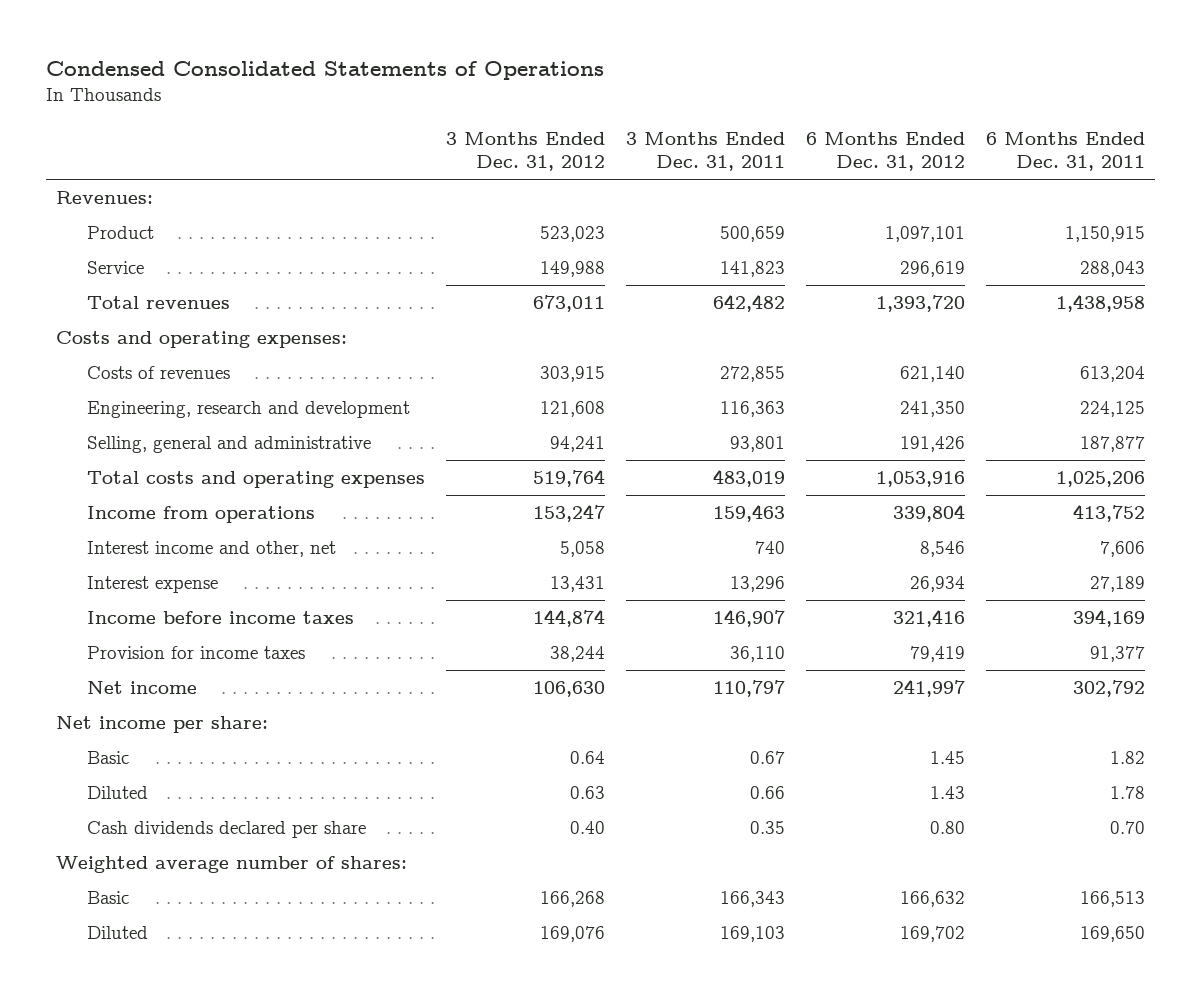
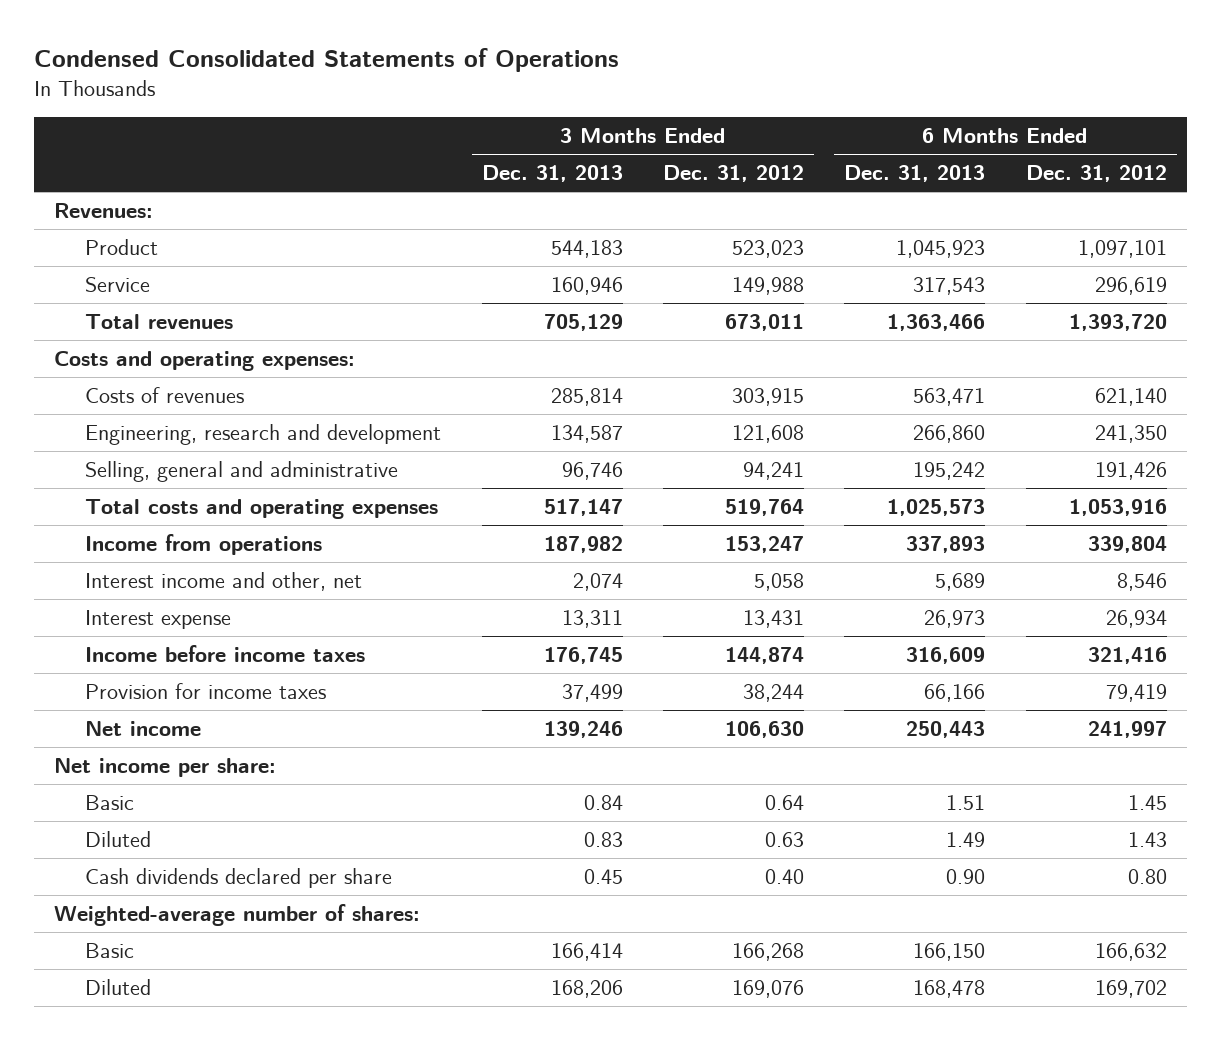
- | 3 Months Ended Dec. 31, 2012 | 3 Months Ended Dec. 31, 2011 | 6 Months Ended Dec. 31, 2012 | 6 Months Ended Dec. 31, 2011
+ | 3 Months Ended Dec. 31, 2013 | 3 Months Ended Dec. 31, 2012 | 6 Months Ended Dec. 31, 2013 | 6 Months Ended Dec. 31, 2012
- Weighted average number of shares:
+ Weighted-average number of shares:

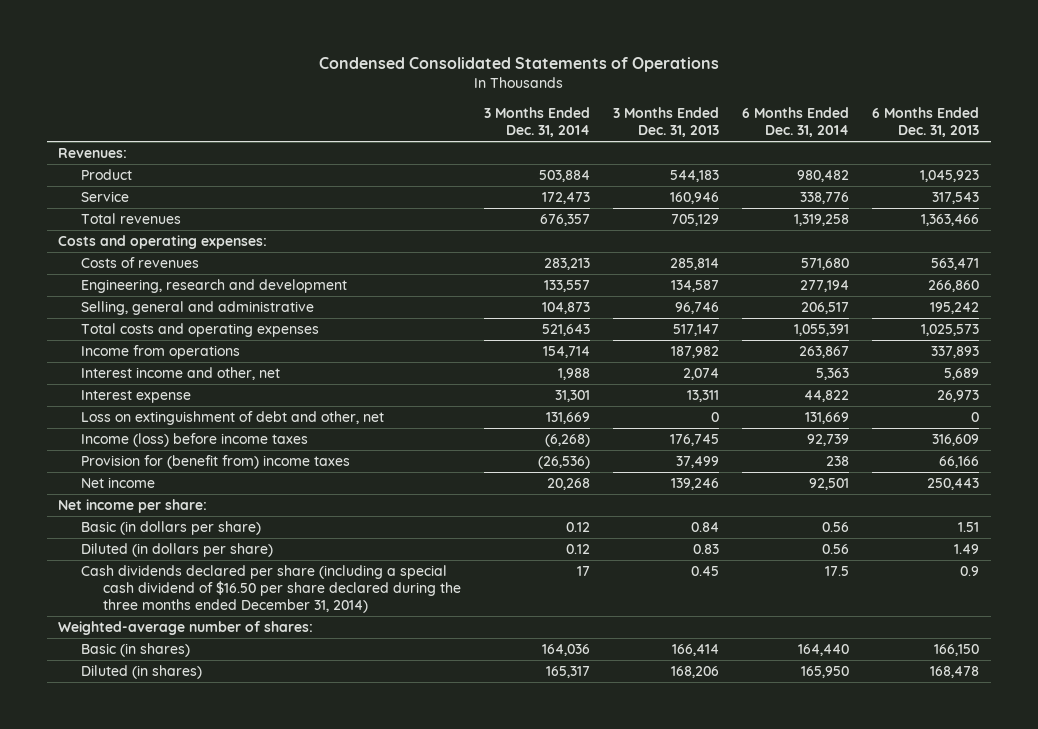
- | 3 Months Ended Dec. 31, 2013 | 3 Months Ended Dec. 31, 2012 | 6 Months Ended Dec. 31, 2013 | 6 Months Ended Dec. 31, 2012
+ | 3 Months Ended Dec. 31, 2014 | 3 Months Ended Dec. 31, 2013 | 6 Months Ended Dec. 31, 2014 | 6 Months Ended Dec. 31, 2013
- Income before income taxes | 176,745 | 144,874 | 316,609 | 321,416
- Provision for income taxes | 37,499 | 38,244 | 66,166 | 79,419
+ Loss on extinguishment of debt and other, net | 131,669 | 0 | 131,669 | 0
+ Income (loss) before income taxes | (6,268) | 176,745 | 92,739 | 316,609
+ Provision for (benefit from) income taxes | (26,536) | 37,499 | 238 | 66,166
- Basic | 0.84 | 0.64 | 1.51 | 1.45
- Diluted | 0.83 | 0.63 | 1.49 | 1.43
- Cash dividends declared per share | 0.45 | 0.40 | 0.90 | 0.80
+ Basic (in dollars per share) | 0.12 | 0.84 | 0.56 | 1.51
+ Diluted (in dollars per share) | 0.12 | 0.83 | 0.56 | 1.49
+ Cash dividends declared per share (including a special cash dividend of $16.50 per share declared during the three months ended December 31, 2014) | 17 | 0.45 | 17.5 | 0.9
- Basic | 166,414 | 166,268 | 166,150 | 166,632
- Diluted | 168,206 | 169,076 | 168,478 | 169,702
+ Basic (in shares) | 164,036 | 166,414 | 164,440 | 166,150
+ Diluted (in shares) | 165,317 | 168,206 | 165,950 | 168,478

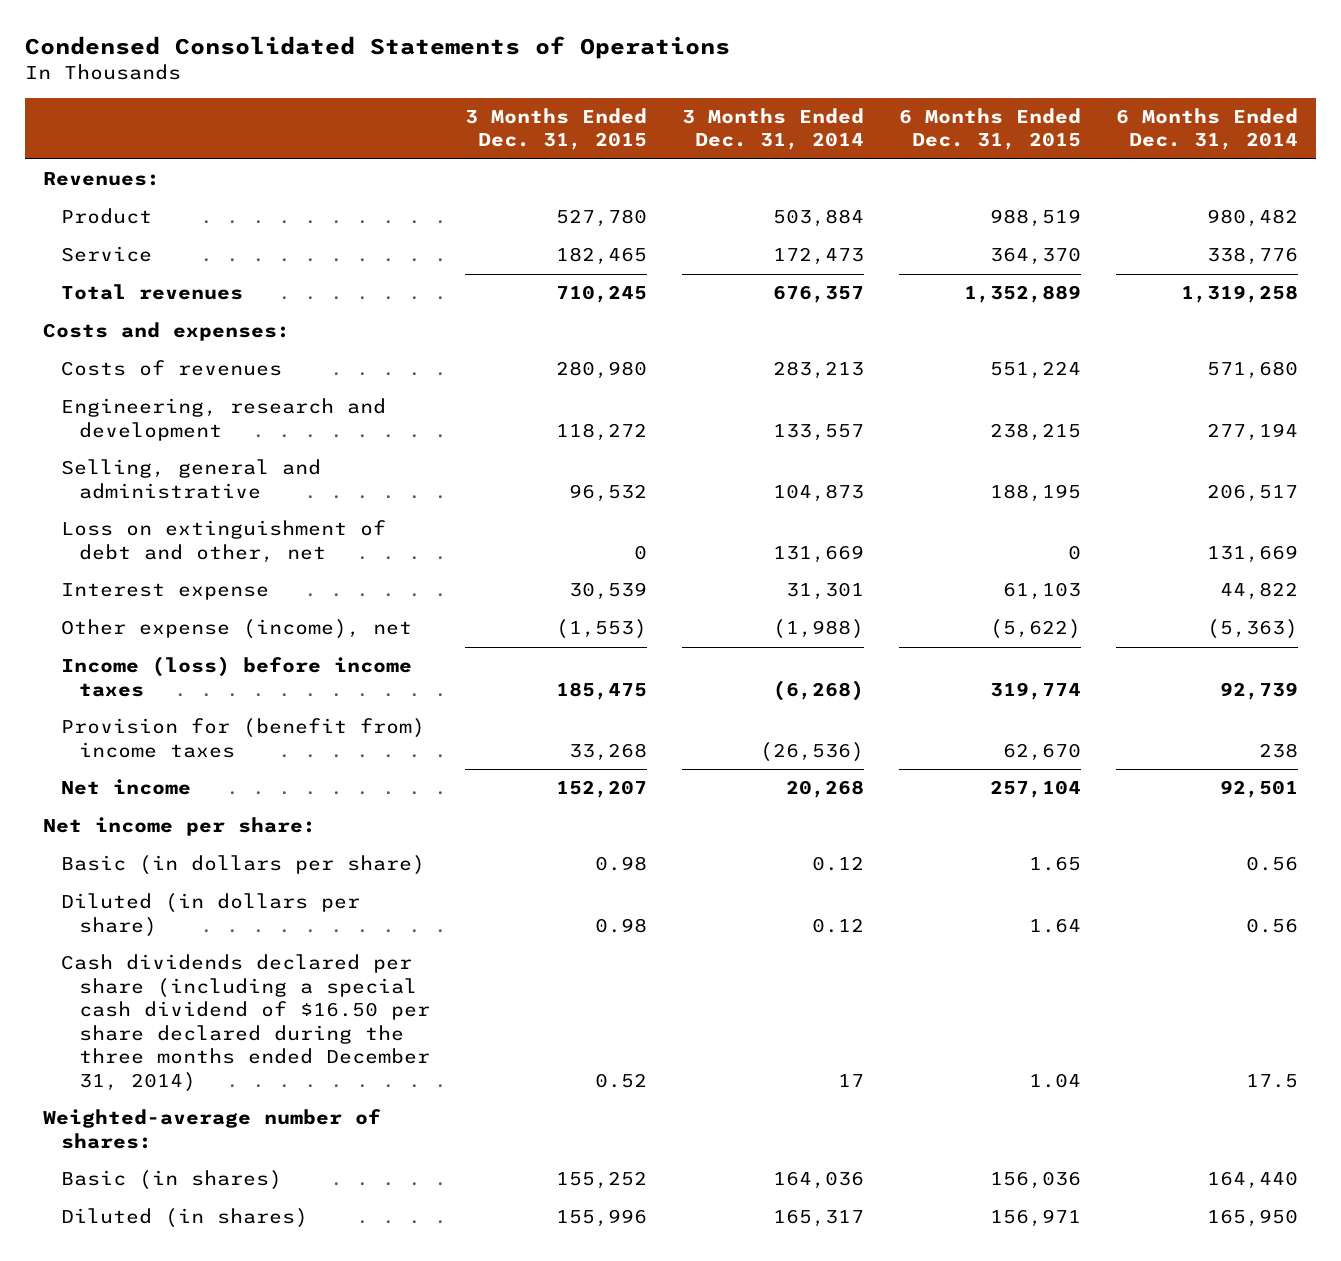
- | 3 Months Ended Dec. 31, 2014 | 3 Months Ended Dec. 31, 2013 | 6 Months Ended Dec. 31, 2014 | 6 Months Ended Dec. 31, 2013
+ | 3 Months Ended Dec. 31, 2015 | 3 Months Ended Dec. 31, 2014 | 6 Months Ended Dec. 31, 2015 | 6 Months Ended Dec. 31, 2014
- Costs and operating expenses:
+ Costs and expenses:
- Total costs and operating expenses | 521,643 | 517,147 | 1,055,391 | 1,025,573
- Income from operations | 154,714 | 187,982 | 263,867 | 337,893
- Interest income and other, net | 1,988 | 2,074 | 5,363 | 5,689
moved down: Interest expense | 30,539 | 31,301 | 61,103 | 44,822
+ Other expense (income), net | (1,553) | (1,988) | (5,622) | (5,363)

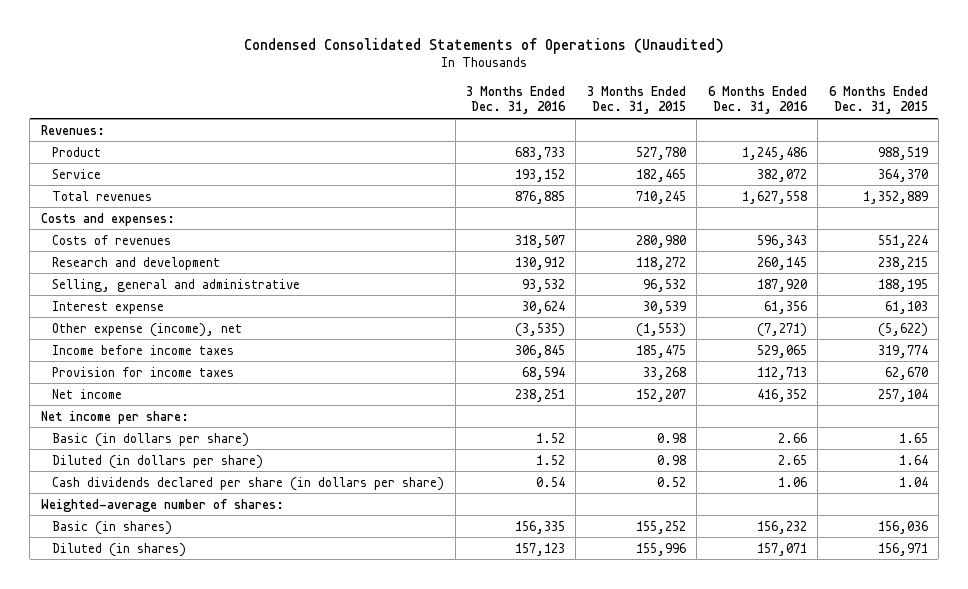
- Condensed Consolidated Statements of Operations
+ Condensed Consolidated Statements of Operations (Unaudited)
- | 3 Months Ended Dec. 31, 2015 | 3 Months Ended Dec. 31, 2014 | 6 Months Ended Dec. 31, 2015 | 6 Months Ended Dec. 31, 2014
+ | 3 Months Ended Dec. 31, 2016 | 3 Months Ended Dec. 31, 2015 | 6 Months Ended Dec. 31, 2016 | 6 Months Ended Dec. 31, 2015
- Engineering, research and development | 118,272 | 133,557 | 238,215 | 277,194
+ Research and development | 130,912 | 118,272 | 260,145 | 238,215
- Loss on extinguishment of debt and other, net | 0 | 131,669 | 0 | 131,669
- Income (loss) before income taxes | 185,475 | (6,268) | 319,774 | 92,739
- Provision for (benefit from) income taxes | 33,268 | (26,536) | 62,670 | 238
+ Income before income taxes | 306,845 | 185,475 | 529,065 | 319,774
+ Provision for income taxes | 68,594 | 33,268 | 112,713 | 62,670
- Cash dividends declared per share (including a special cash dividend of $16.50 per share declared during the three months ended December 31, 2014) | 0.52 | 17 | 1.04 | 17.5
+ Cash dividends declared per share (in dollars per share) | 0.54 | 0.52 | 1.06 | 1.04

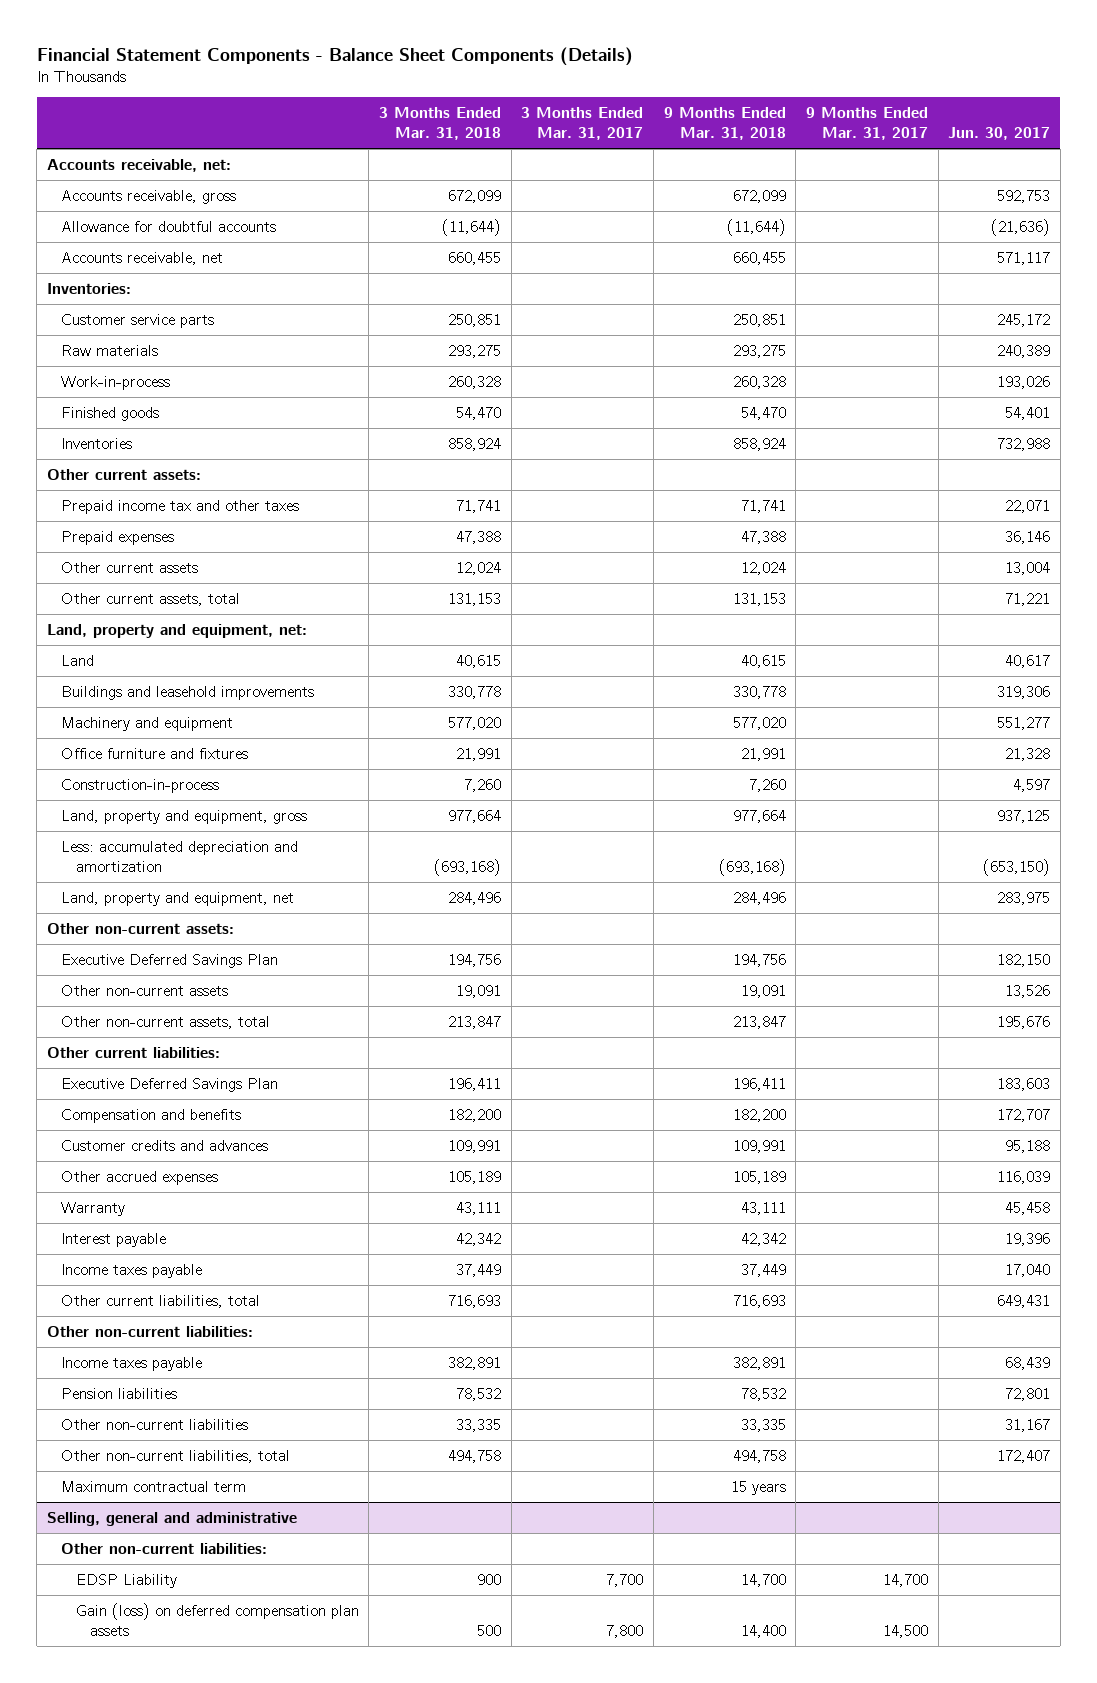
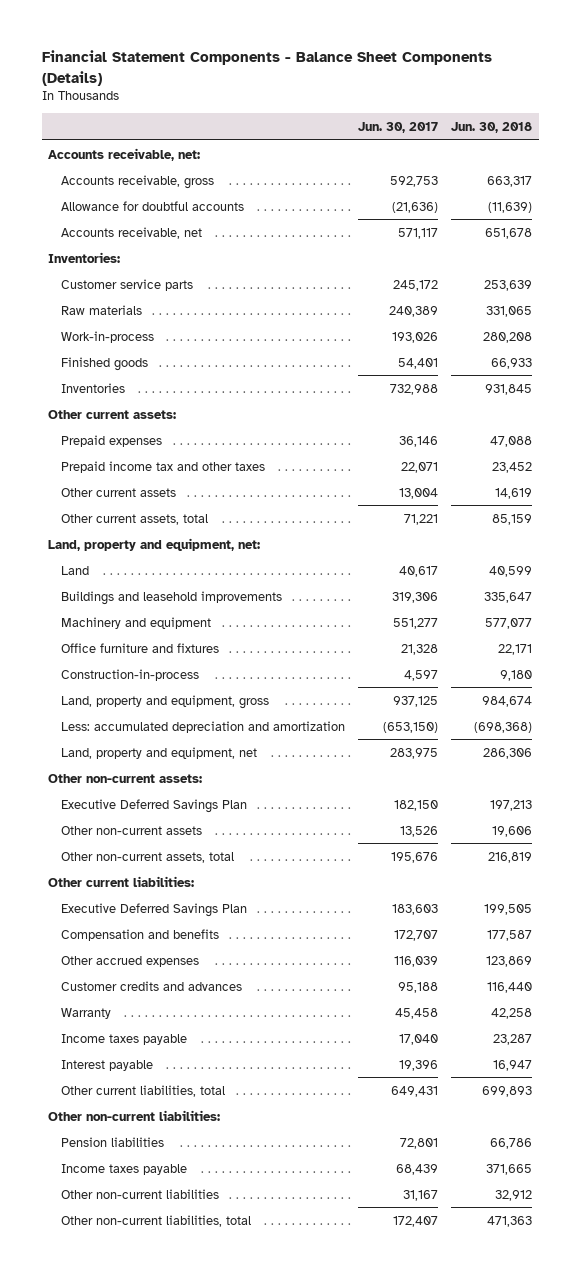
- | 3 Months Ended Mar. 31, 2018 | 3 Months Ended Mar. 31, 2017 | 9 Months Ended Mar. 31, 2018 | 9 Months Ended Mar. 31, 2017 | Jun. 30, 2017
+ | Jun. 30, 2017 | Jun. 30, 2018
moved down: Prepaid income tax and other taxes | 22,071 | 23,452
moved down: Customer credits and advances | 95,188 | 116,440
moved down: Interest payable | 19,396 | 16,947
moved down: Income taxes payable | 68,439 | 371,665
- Maximum contractual term | | | 15 years | |
- Selling, general and administrative
- Other non-current liabilities:
- EDSP Liability | 900 | 7,700 | 14,700 | 14,700 |
- Gain (loss) on deferred compensation plan assets | 500 | 7,800 | 14,400 | 14,500 |

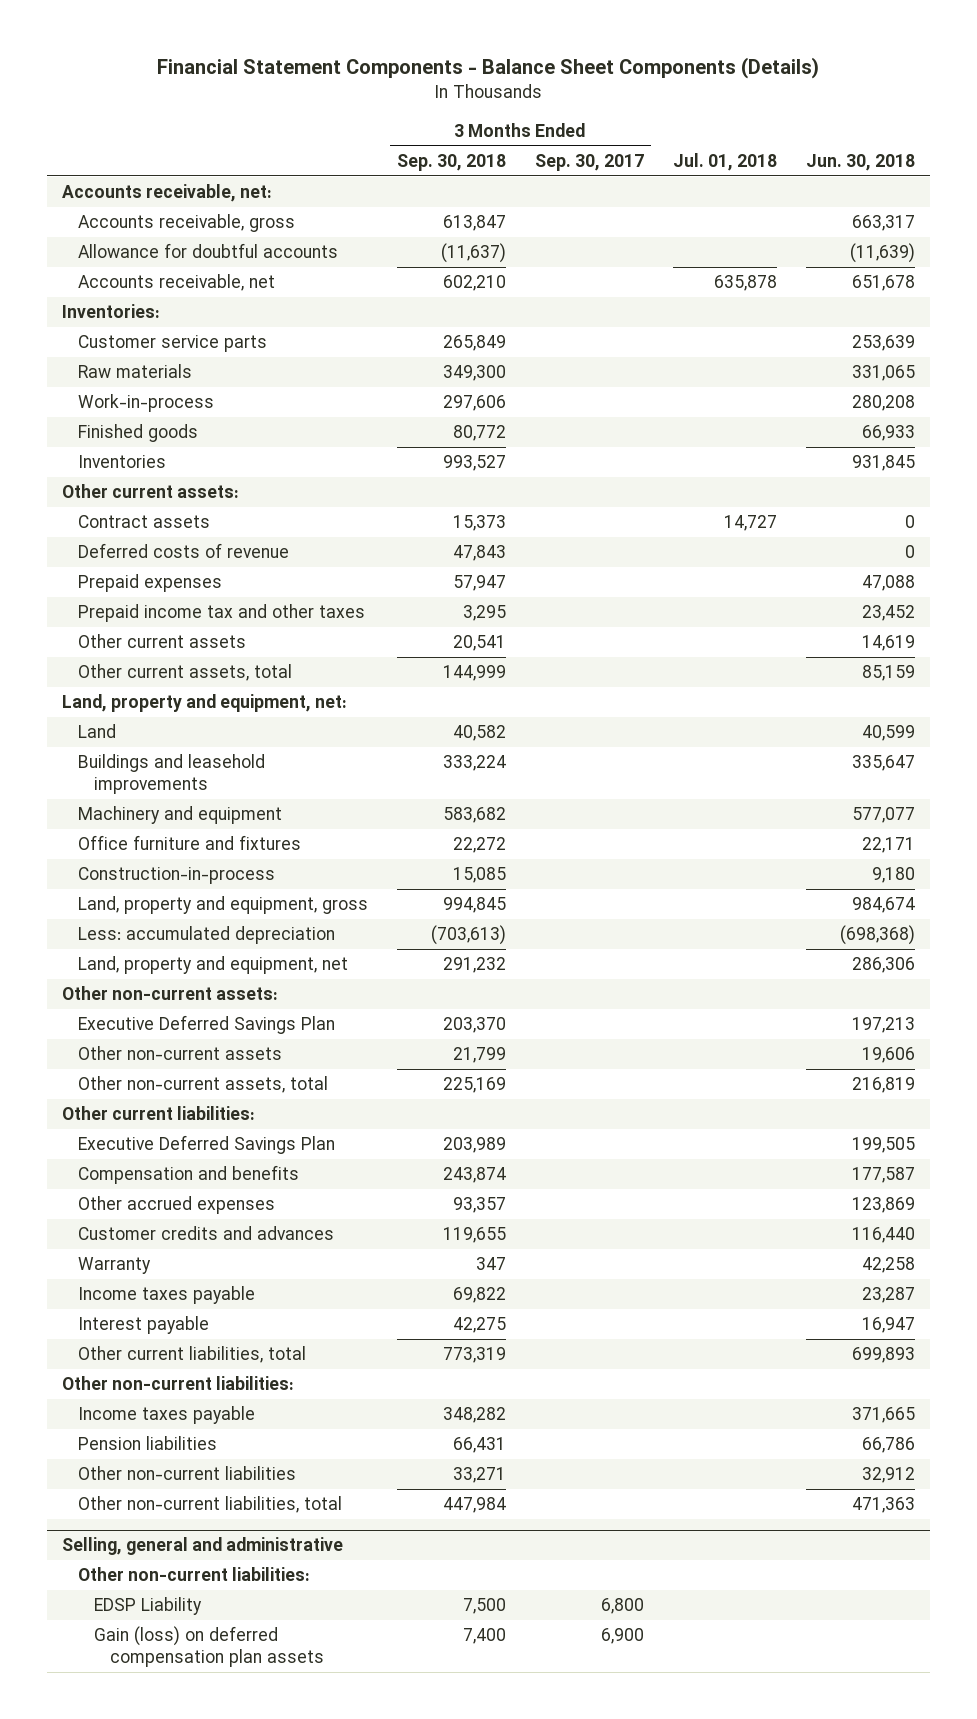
- | Jun. 30, 2017 | Jun. 30, 2018
+ | 3 Months Ended Sep. 30, 2018 | 3 Months Ended Sep. 30, 2017 | Jul. 01, 2018 | Jun. 30, 2018
+ Contract assets | 15,373 | | 14,727 | 0
+ Deferred costs of revenue | 47,843 | | | 0
- Less: accumulated depreciation and amortization | (653,150) | (698,368)
+ Less: accumulated depreciation | (703,613) | | | (698,368)
moved down: Pension liabilities | 66,431 | | | 66,786
+ Selling, general and administrative
+ Other non-current liabilities:
+ EDSP Liability | 7,500 | 6,800 | |
+ Gain (loss) on deferred compensation plan assets | 7,400 | 6,900 | |

